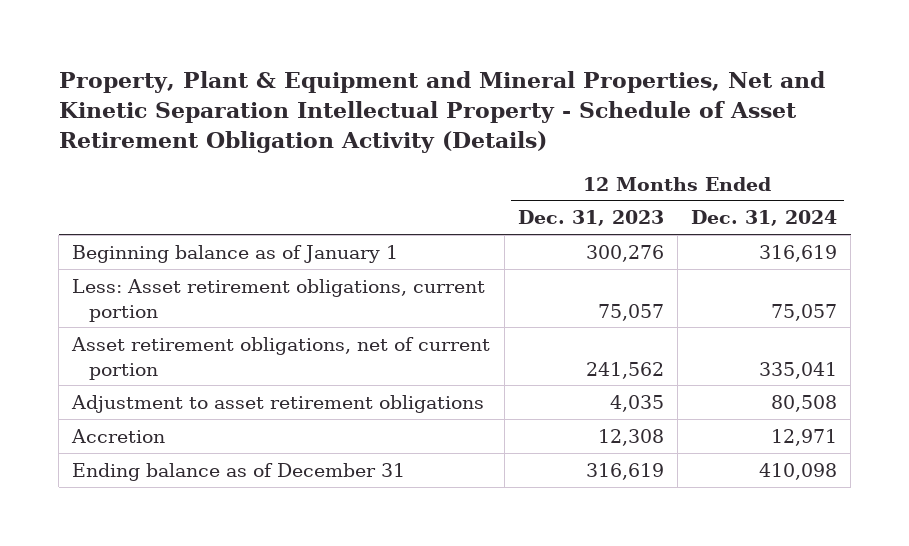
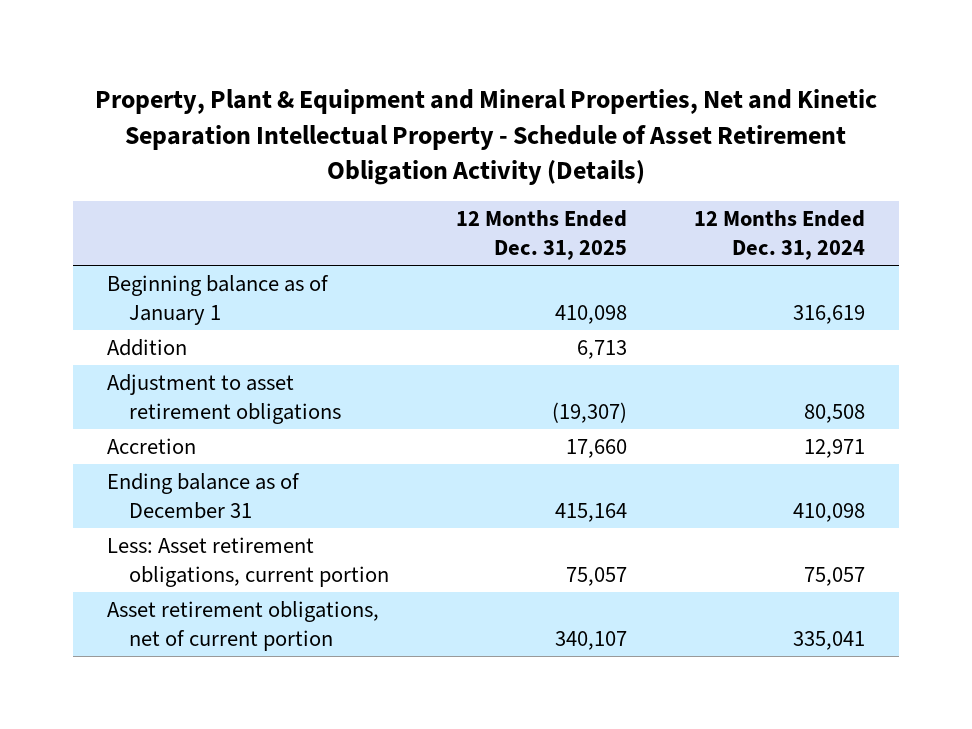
- | 12 Months Ended Dec. 31, 2023 | 12 Months Ended Dec. 31, 2024
+ | 12 Months Ended Dec. 31, 2025 | 12 Months Ended Dec. 31, 2024
+ Addition | 6,713 |
moved down: Less: Asset retirement obligations, current portion | 75,057 | 75,057
moved down: Asset retirement obligations, net of current portion | 340,107 | 335,041

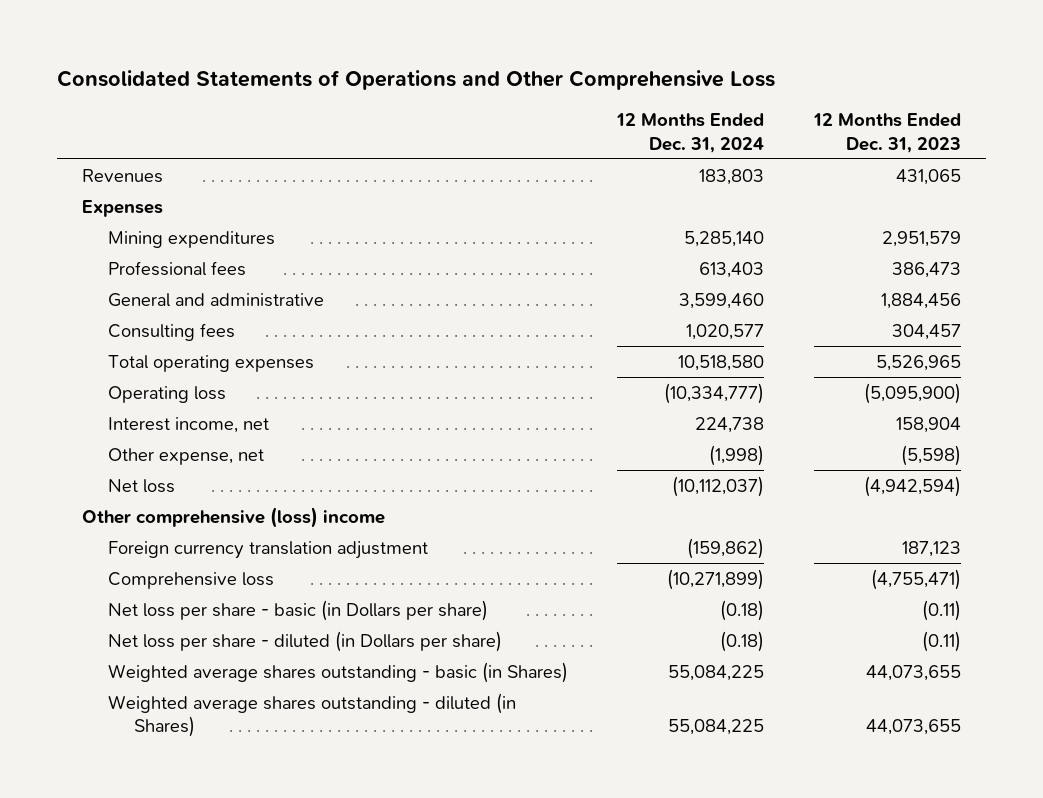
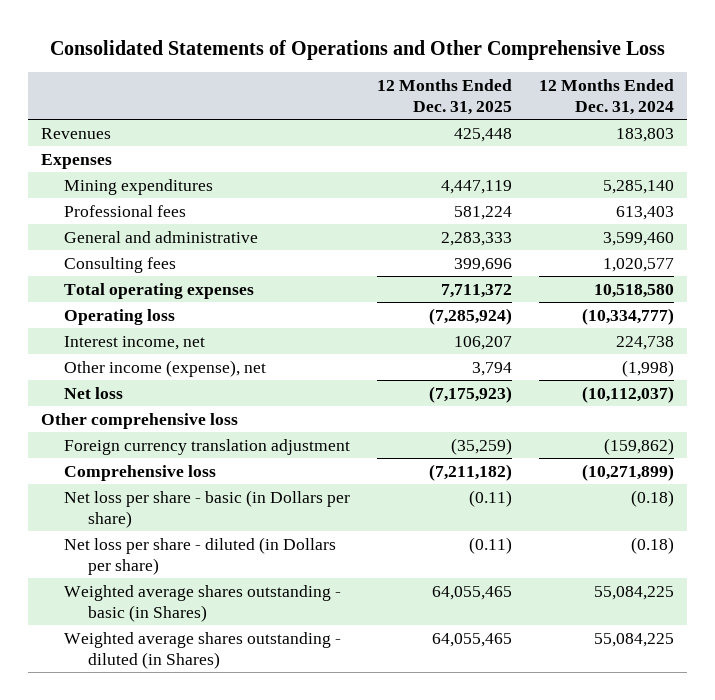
- | 12 Months Ended Dec. 31, 2024 | 12 Months Ended Dec. 31, 2023
+ | 12 Months Ended Dec. 31, 2025 | 12 Months Ended Dec. 31, 2024
- Other expense, net | (1,998) | (5,598)
+ Other income (expense), net | 3,794 | (1,998)
- Other comprehensive (loss) income
+ Other comprehensive loss

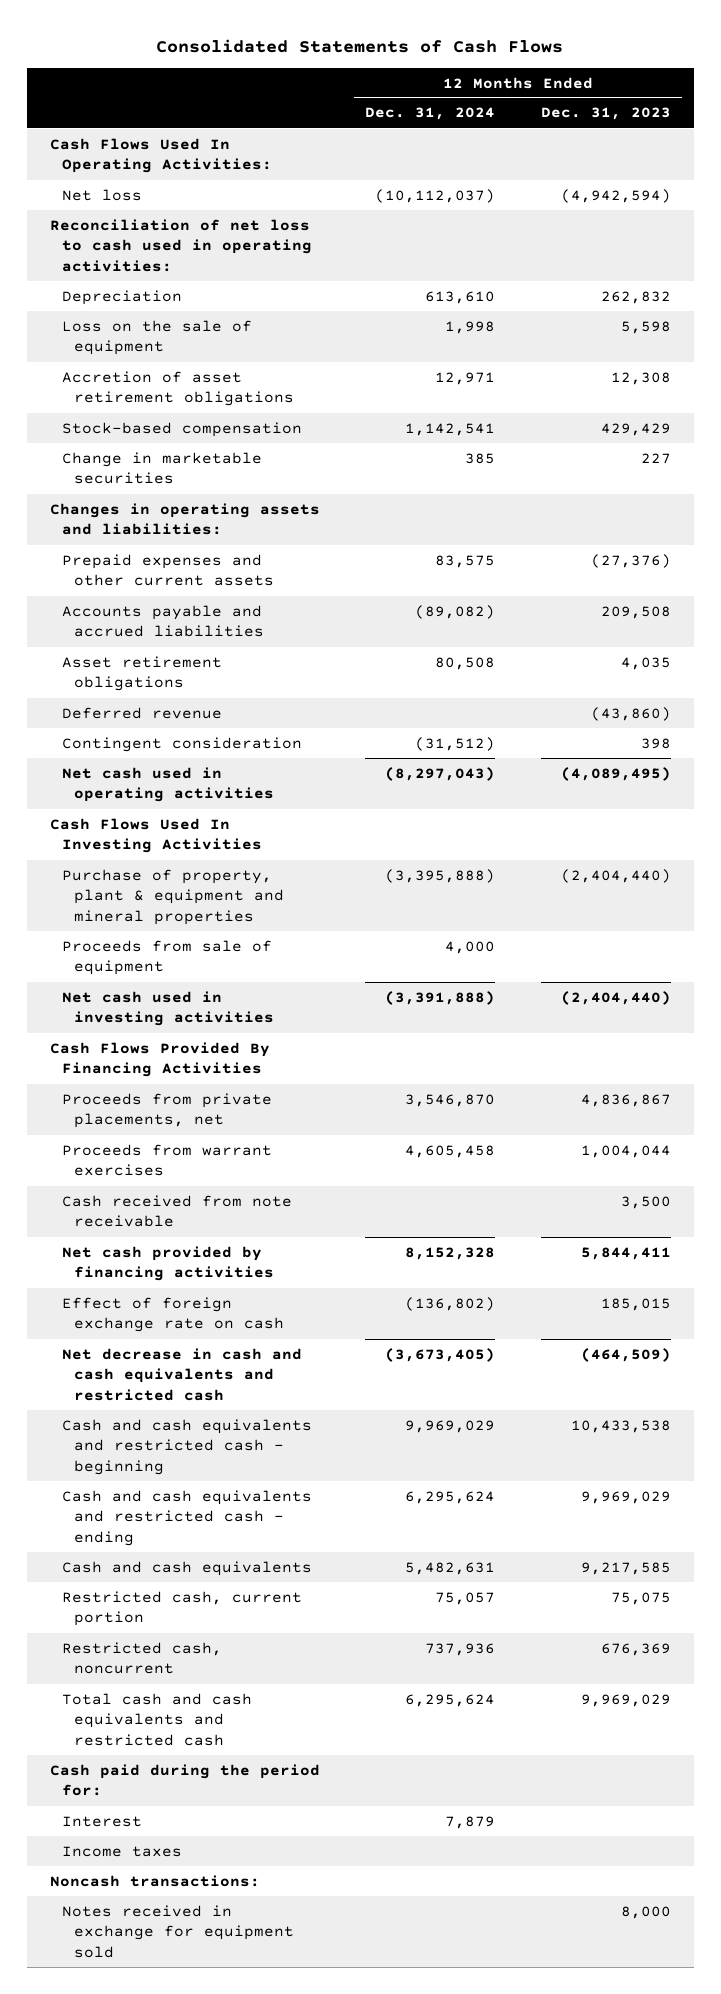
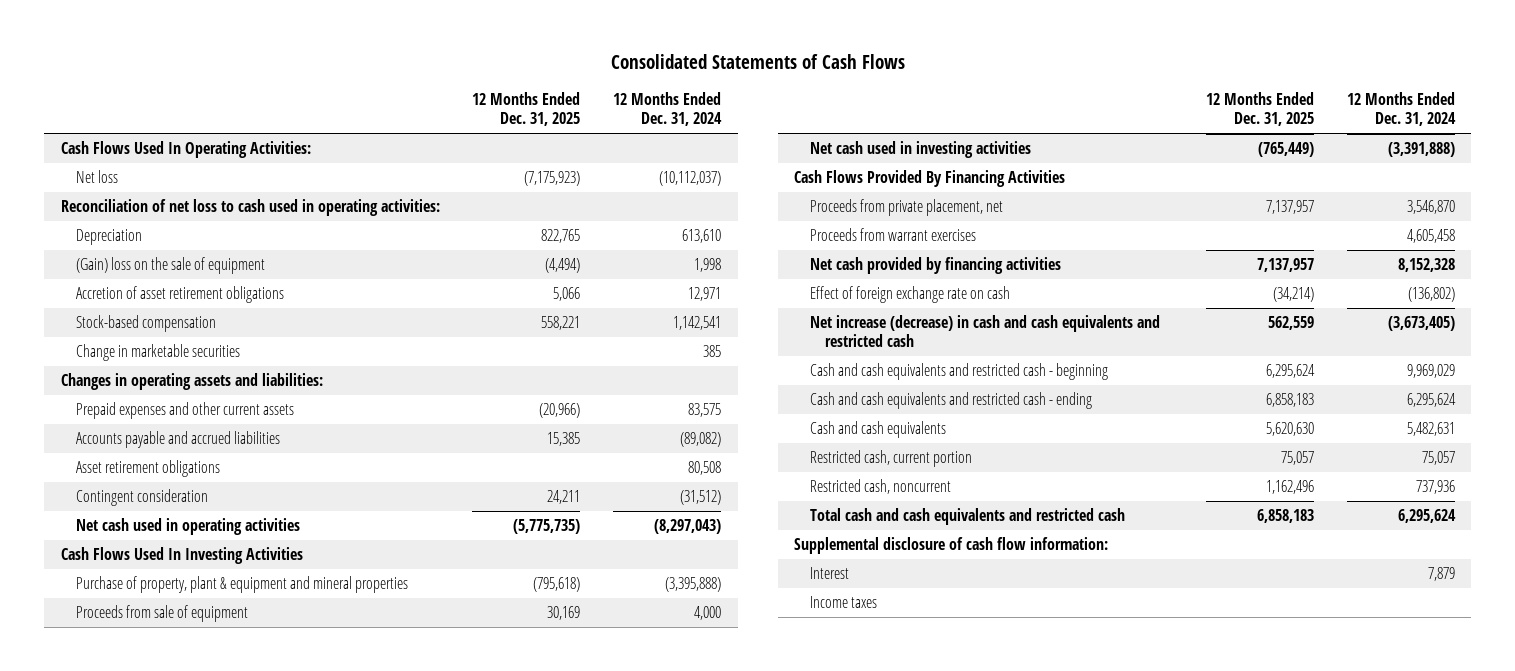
- | 12 Months Ended Dec. 31, 2024 | 12 Months Ended Dec. 31, 2023
+ | 12 Months Ended Dec. 31, 2025 | 12 Months Ended Dec. 31, 2024
- Loss on the sale of equipment | 1,998 | 5,598
+ (Gain) loss on the sale of equipment | (4,494) | 1,998
- Deferred revenue | | (43,860)
- Proceeds from private placements, net | 3,546,870 | 4,836,867
+ Proceeds from private placement, net | 7,137,957 | 3,546,870
- Cash received from note receivable | | 3,500
- Net decrease in cash and cash equivalents and restricted cash | (3,673,405) | (464,509)
+ Net increase (decrease) in cash and cash equivalents and restricted cash | 562,559 | (3,673,405)
- Cash paid during the period for:
+ Supplemental disclosure of cash flow information:
- Noncash transactions:
- Notes received in exchange for equipment sold | | 8,000

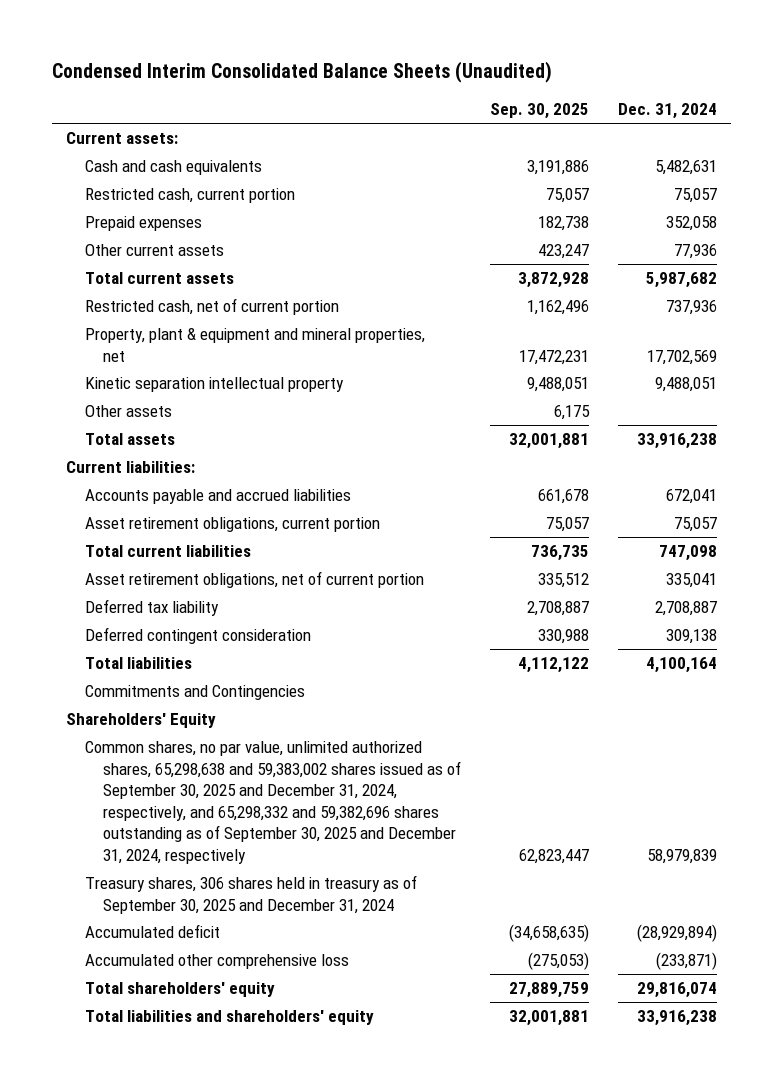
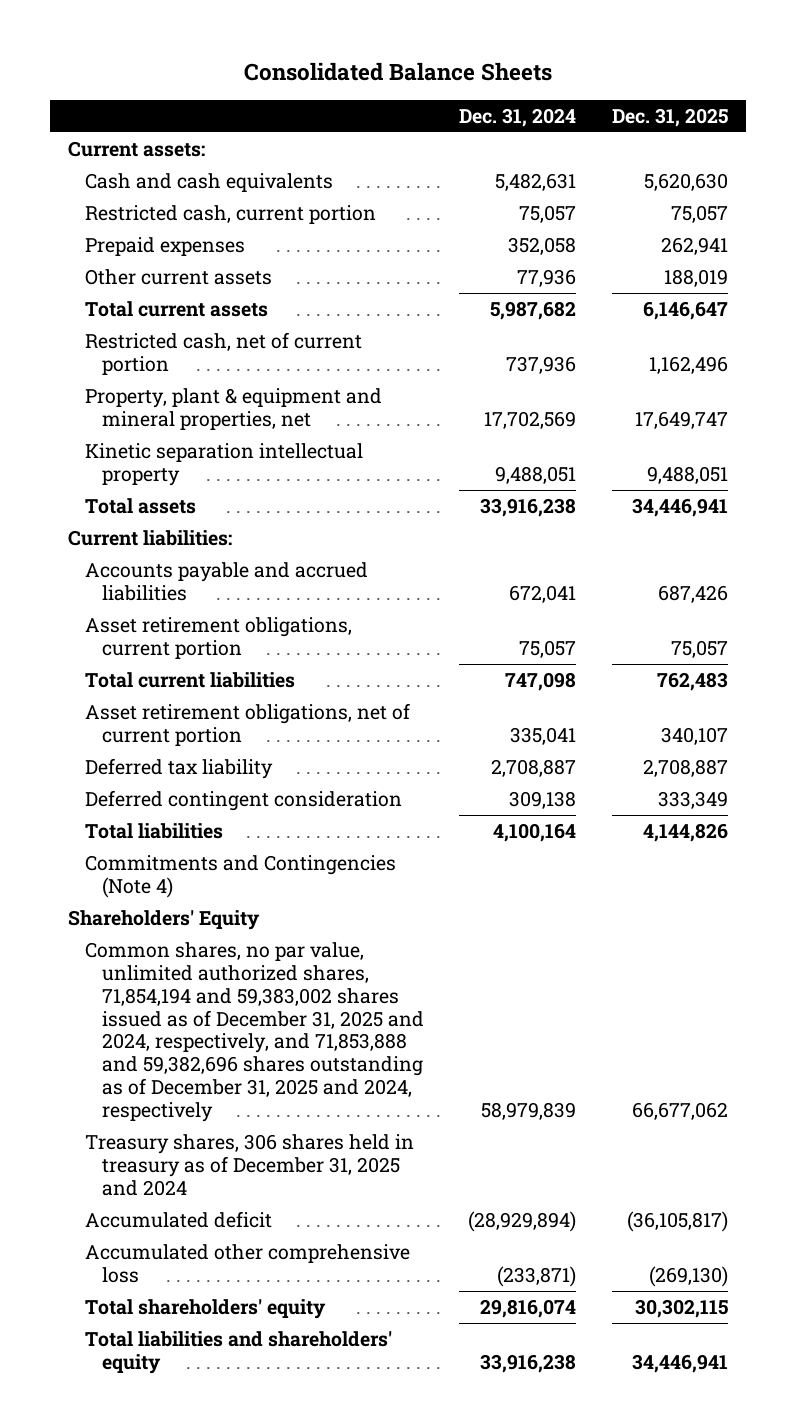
- Condensed Interim Consolidated Balance Sheets (Unaudited)
+ Consolidated Balance Sheets
- | Sep. 30, 2025 | Dec. 31, 2024
+ | Dec. 31, 2024 | Dec. 31, 2025
- Other assets | 6,175 |
- Commitments and Contingencies
+ Commitments and Contingencies (Note 4)
- Common shares, no par value, unlimited authorized shares, 65,298,638 and 59,383,002 shares issued as of September 30, 2025 and December 31, 2024, respectively, and 65,298,332 and 59,382,696 shares outstanding as of September 30, 2025 and December 31, 2024, respectively | 62,823,447 | 58,979,839
- Treasury shares, 306 shares held in treasury as of September 30, 2025 and December 31, 2024
+ Common shares, no par value, unlimited authorized shares, 71,854,194 and 59,383,002 shares issued as of December 31, 2025 and 2024, respectively, and 71,853,888 and 59,382,696 shares outstanding as of December 31, 2025 and 2024, respectively | 58,979,839 | 66,677,062
+ Treasury shares, 306 shares held in treasury as of December 31, 2025 and 2024

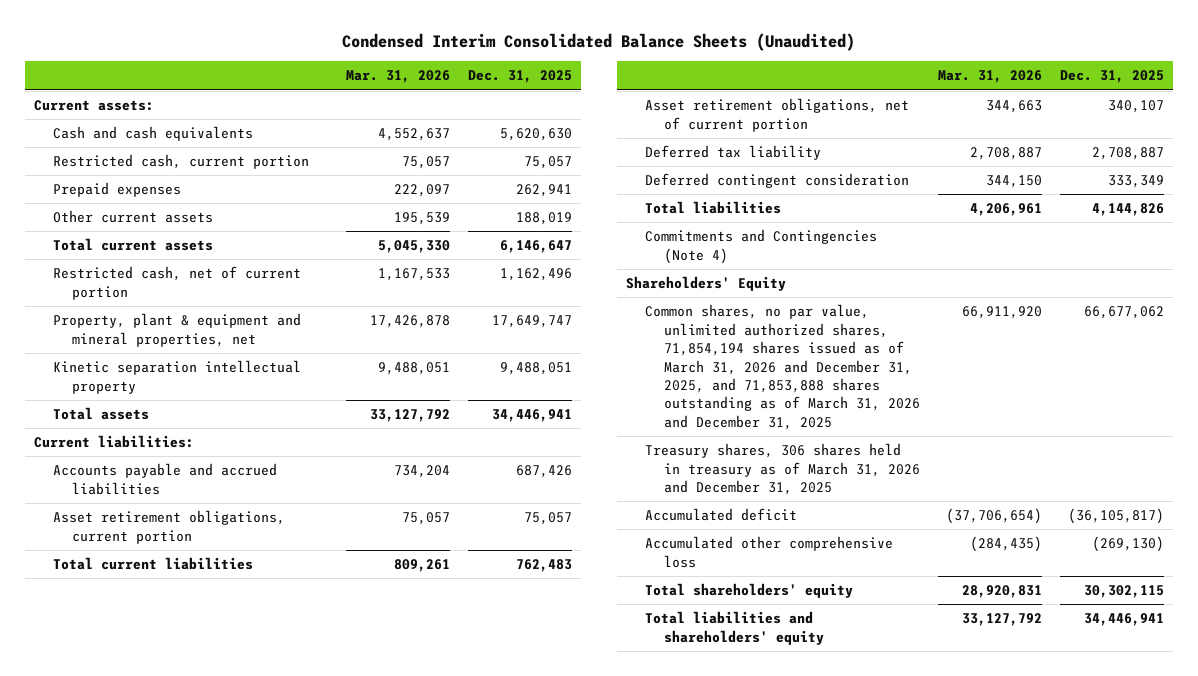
- Consolidated Balance Sheets
+ Condensed Interim Consolidated Balance Sheets (Unaudited)
- | Dec. 31, 2024 | Dec. 31, 2025
+ | Mar. 31, 2026 | Dec. 31, 2025
- Common shares, no par value, unlimited authorized shares, 71,854,194 and 59,383,002 shares issued as of December 31, 2025 and 2024, respectively, and 71,853,888 and 59,382,696 shares outstanding as of December 31, 2025 and 2024, respectively | 58,979,839 | 66,677,062
- Treasury shares, 306 shares held in treasury as of December 31, 2025 and 2024
+ Common shares, no par value, unlimited authorized shares, 71,854,194 shares issued as of March 31, 2026 and December 31, 2025, and 71,853,888 shares outstanding as of March 31, 2026 and December 31, 2025 | 66,911,920 | 66,677,062
+ Treasury shares, 306 shares held in treasury as of March 31, 2026 and December 31, 2025

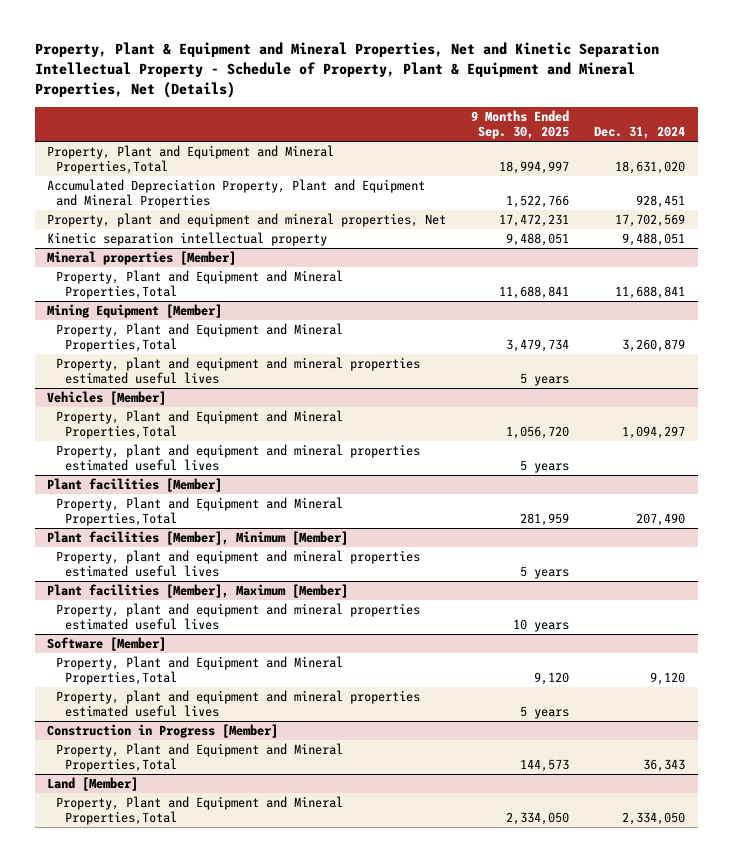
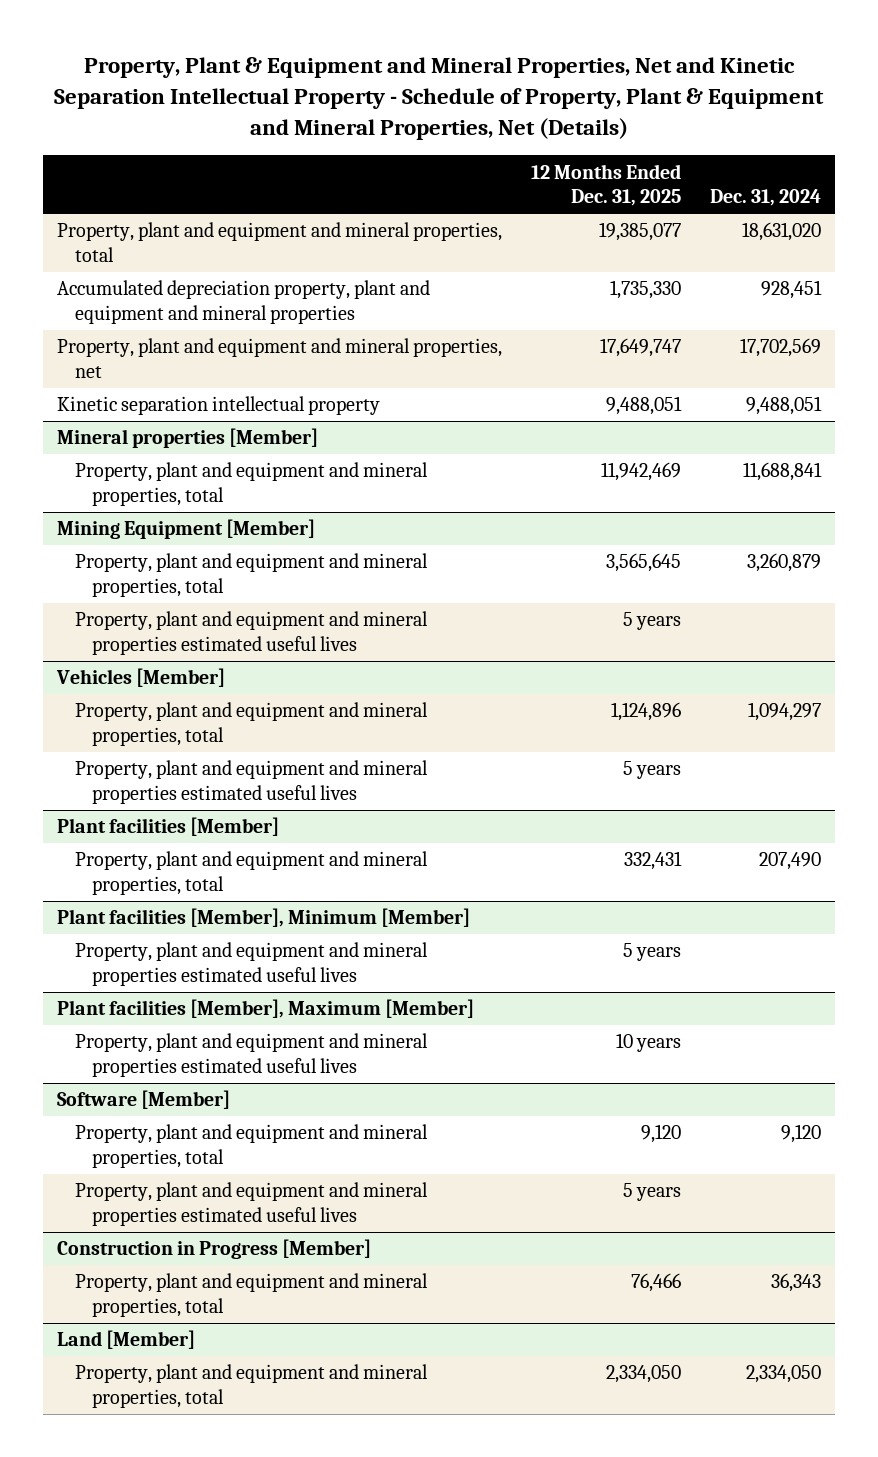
- | 9 Months Ended Sep. 30, 2025 | Dec. 31, 2024
+ | 12 Months Ended Dec. 31, 2025 | Dec. 31, 2024
- Property, Plant and Equipment and Mineral Properties,Total | 18,994,997 | 18,631,020
- Accumulated Depreciation Property, Plant and Equipment and Mineral Properties | 1,522,766 | 928,451
- Property, plant and equipment and mineral properties, Net | 17,472,231 | 17,702,569
+ Property, plant and equipment and mineral properties, total | 19,385,077 | 18,631,020
+ Accumulated depreciation property, plant and equipment and mineral properties | 1,735,330 | 928,451
+ Property, plant and equipment and mineral properties, net | 17,649,747 | 17,702,569
@ Mineral properties [Member]
- Property, Plant and Equipment and Mineral Properties,Total | 11,688,841 | 11,688,841
+ Property, plant and equipment and mineral properties, total | 11,942,469 | 11,688,841
@ Mining Equipment [Member]
- Property, Plant and Equipment and Mineral Properties,Total | 3,479,734 | 3,260,879
+ Property, plant and equipment and mineral properties, total | 3,565,645 | 3,260,879
@ Vehicles [Member]
- Property, Plant and Equipment and Mineral Properties,Total | 1,056,720 | 1,094,297
+ Property, plant and equipment and mineral properties, total | 1,124,896 | 1,094,297
@ Plant facilities [Member]
- Property, Plant and Equipment and Mineral Properties,Total | 281,959 | 207,490
+ Property, plant and equipment and mineral properties, total | 332,431 | 207,490
@ Software [Member]
- Property, Plant and Equipment and Mineral Properties,Total | 9,120 | 9,120
+ Property, plant and equipment and mineral properties, total | 9,120 | 9,120
@ Construction in Progress [Member]
- Property, Plant and Equipment and Mineral Properties,Total | 144,573 | 36,343
+ Property, plant and equipment and mineral properties, total | 76,466 | 36,343
@ Land [Member]
- Property, Plant and Equipment and Mineral Properties,Total | 2,334,050 | 2,334,050
+ Property, plant and equipment and mineral properties, total | 2,334,050 | 2,334,050

